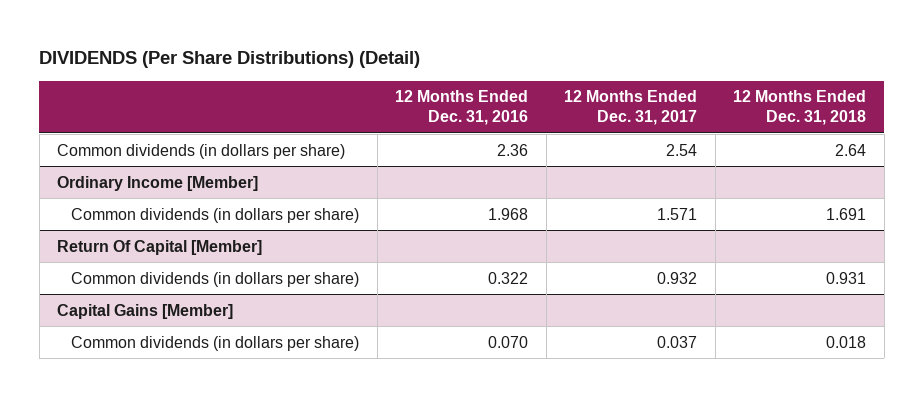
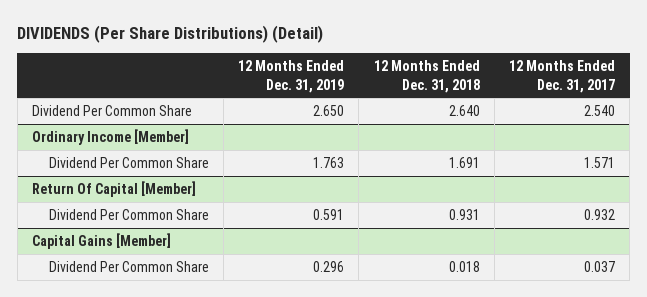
- | 12 Months Ended Dec. 31, 2016 | 12 Months Ended Dec. 31, 2017 | 12 Months Ended Dec. 31, 2018
+ | 12 Months Ended Dec. 31, 2019 | 12 Months Ended Dec. 31, 2018 | 12 Months Ended Dec. 31, 2017
- Common dividends (in dollars per share) | 2.36 | 2.54 | 2.64
+ Dividend Per Common Share | 2.650 | 2.640 | 2.540
@ Ordinary Income [Member]
- Common dividends (in dollars per share) | 1.968 | 1.571 | 1.691
+ Dividend Per Common Share | 1.763 | 1.691 | 1.571
@ Return Of Capital [Member]
- Common dividends (in dollars per share) | 0.322 | 0.932 | 0.931
+ Dividend Per Common Share | 0.591 | 0.931 | 0.932
@ Capital Gains [Member]
- Common dividends (in dollars per share) | 0.070 | 0.037 | 0.018
+ Dividend Per Common Share | 0.296 | 0.018 | 0.037

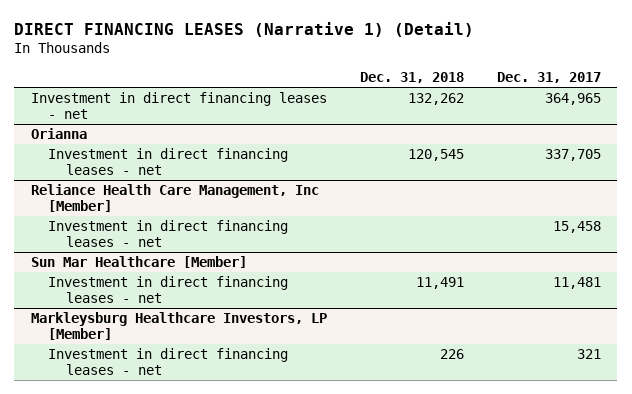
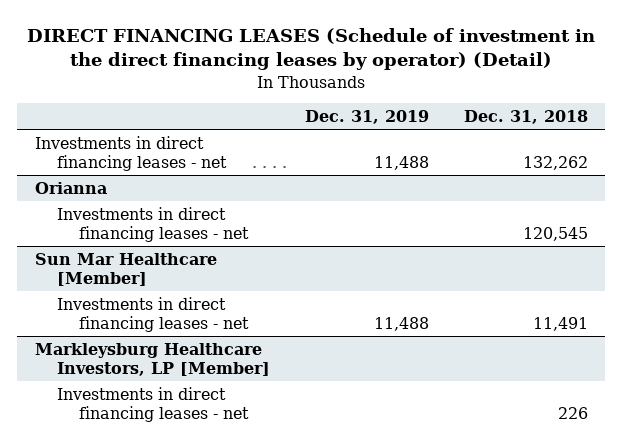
- DIRECT FINANCING LEASES (Narrative 1) (Detail)
+ DIRECT FINANCING LEASES (Schedule of investment in the direct financing leases by operator) (Detail)
- | Dec. 31, 2018 | Dec. 31, 2017
+ | Dec. 31, 2019 | Dec. 31, 2018
- Investment in direct financing leases - net | 132,262 | 364,965
+ Investments in direct financing leases - net | 11,488 | 132,262
@ Orianna
- Investment in direct financing leases - net | 120,545 | 337,705
- Reliance Health Care Management, Inc [Member]
- Investment in direct financing leases - net | | 15,458
@ Orianna
+ Investments in direct financing leases - net | | 120,545
@ Sun Mar Healthcare [Member]
- Investment in direct financing leases - net | 11,491 | 11,481
+ Investments in direct financing leases - net | 11,488 | 11,491
@ Markleysburg Healthcare Investors, LP [Member]
- Investment in direct financing leases - net | 226 | 321
+ Investments in direct financing leases - net | | 226

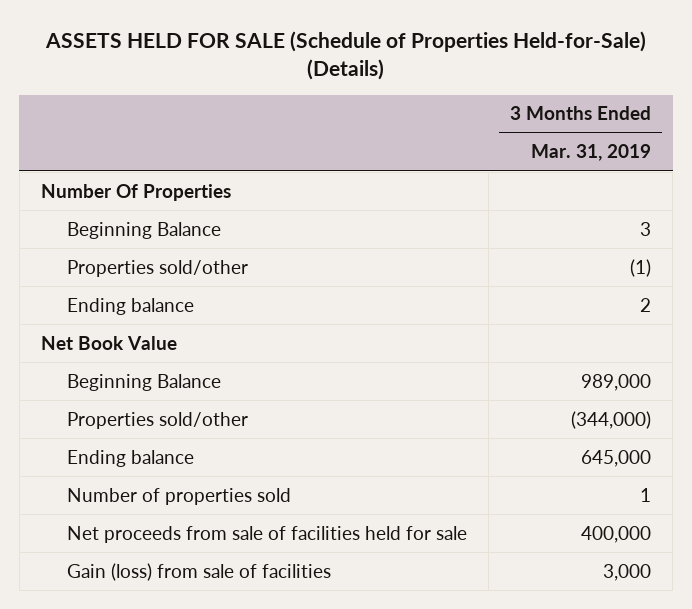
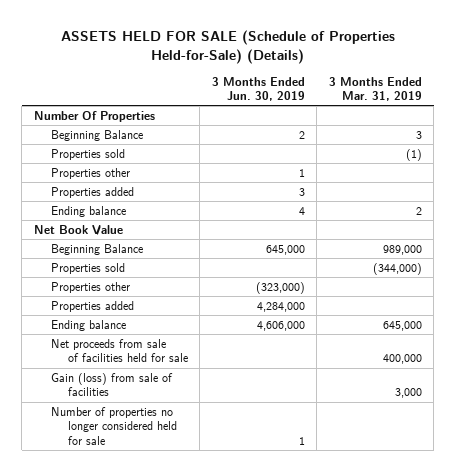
- | 3 Months Ended Mar. 31, 2019
+ | 3 Months Ended Jun. 30, 2019 | 3 Months Ended Mar. 31, 2019
- Properties sold/other | (1)
+ Properties sold | | (1)
+ Properties other | 1 |
+ Properties added | 3 |
- Properties sold/other | (344,000)
+ Properties sold | | (344,000)
+ Properties other | (323,000) |
+ Properties added | 4,284,000 |
- Number of properties sold | 1
+ Number of properties no longer considered held for sale | 1 |

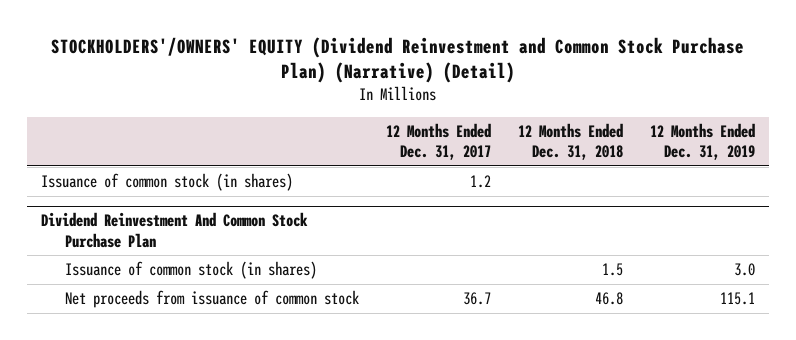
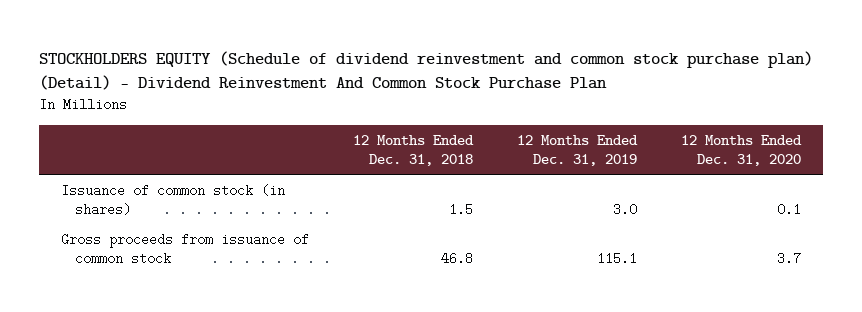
- STOCKHOLDERS'/OWNERS' EQUITY (Dividend Reinvestment and Common Stock Purchase Plan) (Narrative) (Detail)
+ STOCKHOLDERS EQUITY (Schedule of dividend reinvestment and common stock purchase plan) (Detail) - Dividend Reinvestment And Common Stock Purchase Plan
- | 12 Months Ended Dec. 31, 2017 | 12 Months Ended Dec. 31, 2018 | 12 Months Ended Dec. 31, 2019
+ | 12 Months Ended Dec. 31, 2018 | 12 Months Ended Dec. 31, 2019 | 12 Months Ended Dec. 31, 2020
- Issuance of common stock (in shares) | 1.2 | |
- Dividend Reinvestment And Common Stock Purchase Plan
- Net proceeds from issuance of common stock | 36.7 | 46.8 | 115.1
+ Gross proceeds from issuance of common stock | 46.8 | 115.1 | 3.7

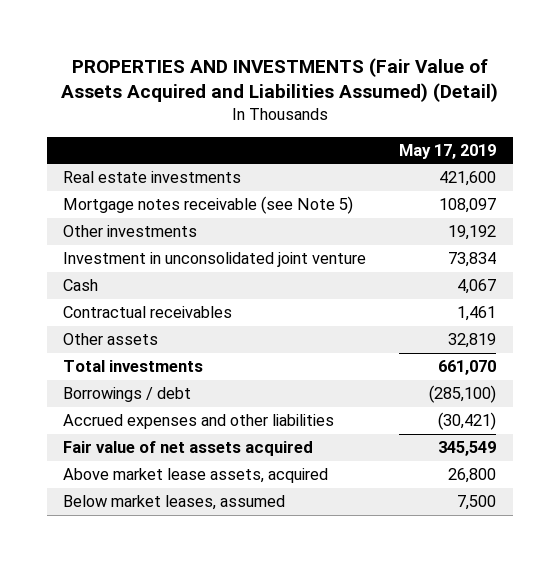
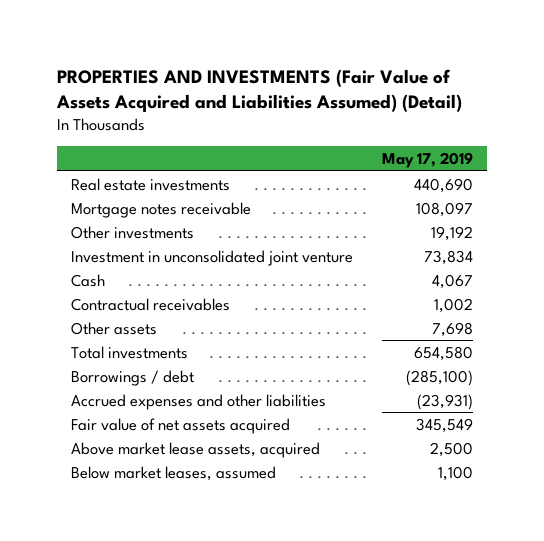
- Real estate investments | 421,600
- Mortgage notes receivable (see Note 5) | 108,097
+ Real estate investments | 440,690
+ Mortgage notes receivable | 108,097
- Contractual receivables | 1,461
- Other assets | 32,819
- Total investments | 661,070
+ Contractual receivables | 1,002
+ Other assets | 7,698
+ Total investments | 654,580
- Accrued expenses and other liabilities | (30,421)
+ Accrued expenses and other liabilities | (23,931)
- Above market lease assets, acquired | 26,800
- Below market leases, assumed | 7,500
+ Above market lease assets, acquired | 2,500
+ Below market leases, assumed | 1,100

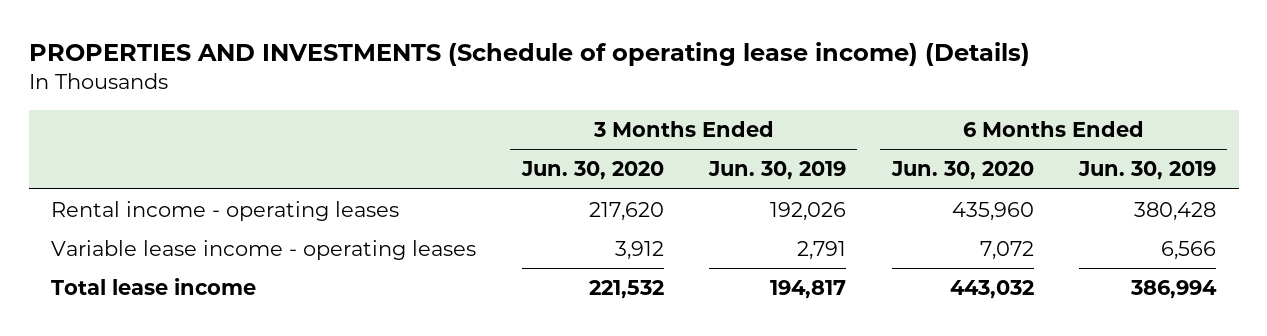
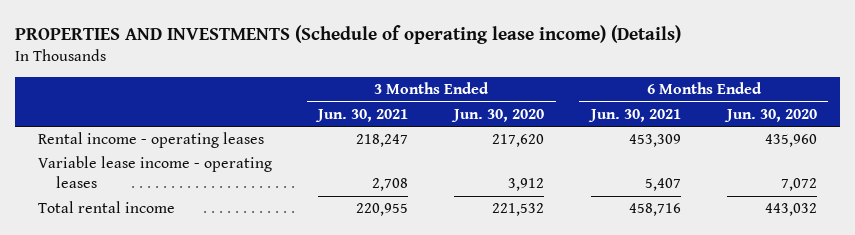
- | 3 Months Ended Jun. 30, 2020 | 3 Months Ended Jun. 30, 2019 | 6 Months Ended Jun. 30, 2020 | 6 Months Ended Jun. 30, 2019
+ | 3 Months Ended Jun. 30, 2021 | 3 Months Ended Jun. 30, 2020 | 6 Months Ended Jun. 30, 2021 | 6 Months Ended Jun. 30, 2020
- Total lease income | 221,532 | 194,817 | 443,032 | 386,994
+ Total rental income | 220,955 | 221,532 | 458,716 | 443,032

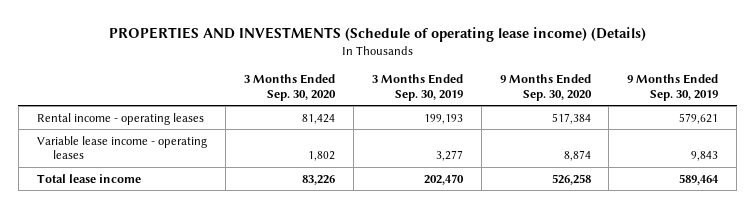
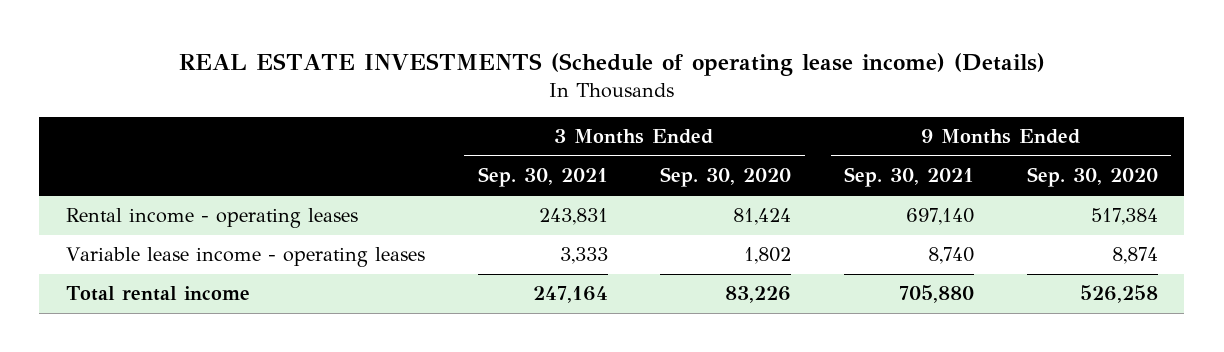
- PROPERTIES AND INVESTMENTS (Schedule of operating lease income) (Details)
+ REAL ESTATE INVESTMENTS (Schedule of operating lease income) (Details)
- | 3 Months Ended Sep. 30, 2020 | 3 Months Ended Sep. 30, 2019 | 9 Months Ended Sep. 30, 2020 | 9 Months Ended Sep. 30, 2019
+ | 3 Months Ended Sep. 30, 2021 | 3 Months Ended Sep. 30, 2020 | 9 Months Ended Sep. 30, 2021 | 9 Months Ended Sep. 30, 2020
- Total lease income | 83,226 | 202,470 | 526,258 | 589,464
+ Total rental income | 247,164 | 83,226 | 705,880 | 526,258

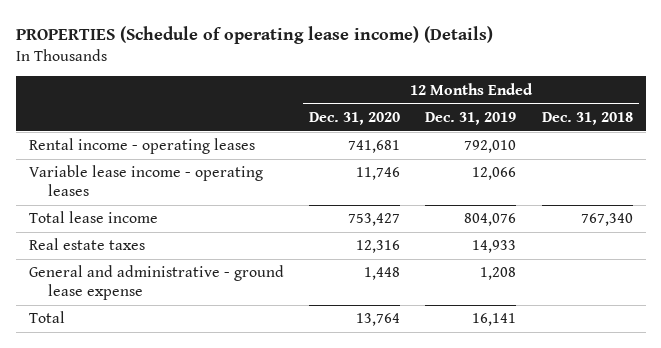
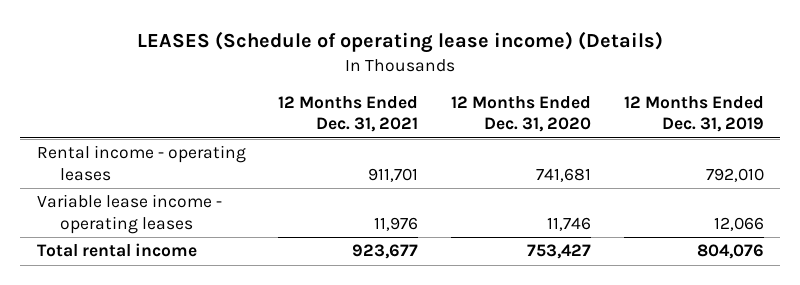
- PROPERTIES (Schedule of operating lease income) (Details)
+ LEASES (Schedule of operating lease income) (Details)
- | 12 Months Ended Dec. 31, 2020 | 12 Months Ended Dec. 31, 2019 | 12 Months Ended Dec. 31, 2018
+ | 12 Months Ended Dec. 31, 2021 | 12 Months Ended Dec. 31, 2020 | 12 Months Ended Dec. 31, 2019
- Total lease income | 753,427 | 804,076 | 767,340
- Real estate taxes | 12,316 | 14,933 |
- General and administrative - ground lease expense | 1,448 | 1,208 |
- Total | 13,764 | 16,141 |
+ Total rental income | 923,677 | 753,427 | 804,076

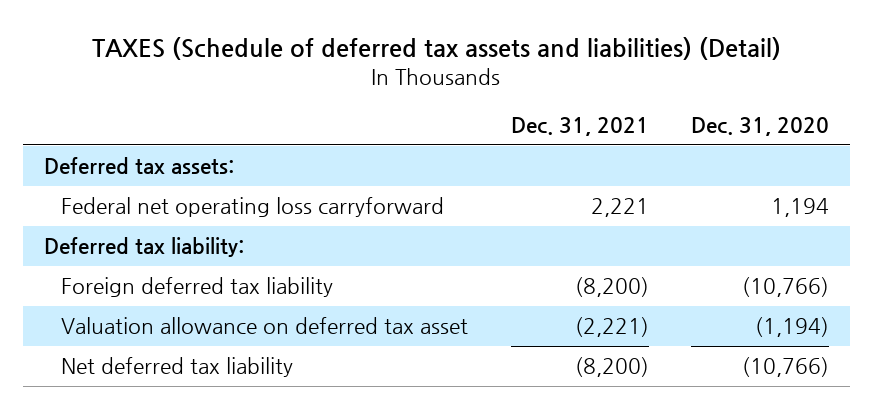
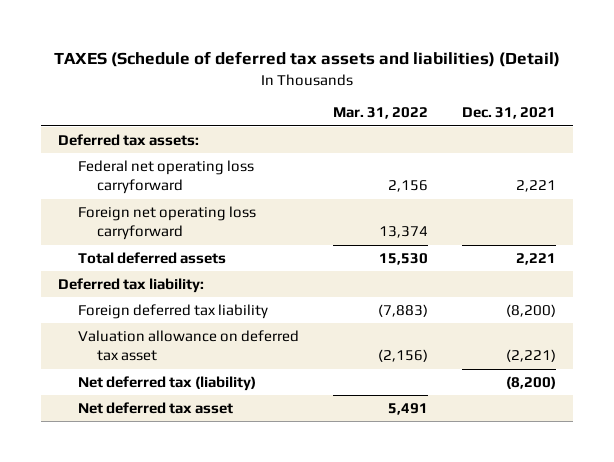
- | Dec. 31, 2021 | Dec. 31, 2020
+ | Mar. 31, 2022 | Dec. 31, 2021
+ Foreign net operating loss carryforward | 13,374 |
+ Total deferred assets | 15,530 | 2,221
- Net deferred tax liability | (8,200) | (10,766)
+ Net deferred tax (liability) | | (8,200)
+ Net deferred tax asset | 5,491 |

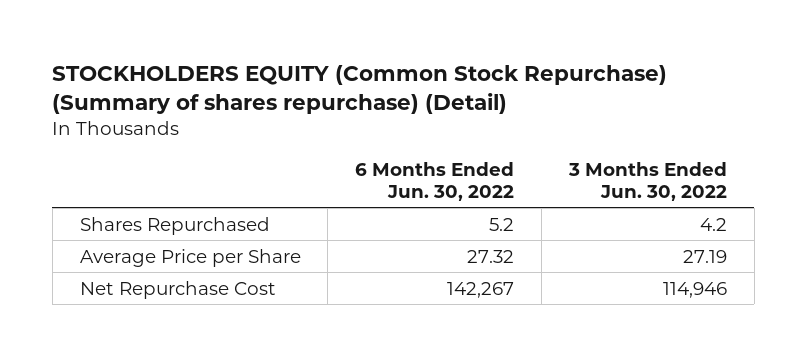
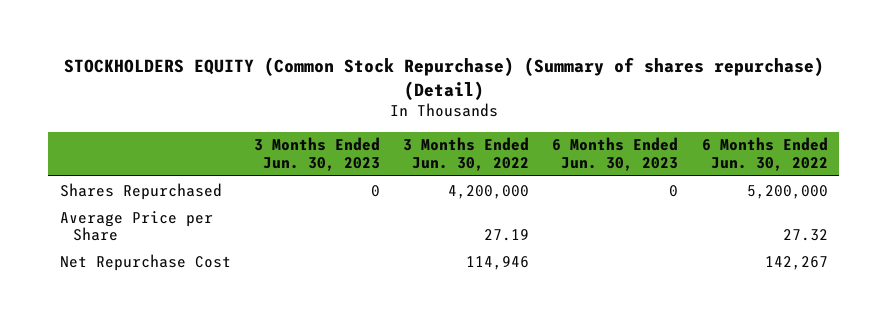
- | 6 Months Ended Jun. 30, 2022 | 3 Months Ended Jun. 30, 2022
+ | 3 Months Ended Jun. 30, 2023 | 3 Months Ended Jun. 30, 2022 | 6 Months Ended Jun. 30, 2023 | 6 Months Ended Jun. 30, 2022
- Shares Repurchased | 5.2 | 4.2
+ Shares Repurchased | 0 | 4,200,000 | 0 | 5,200,000

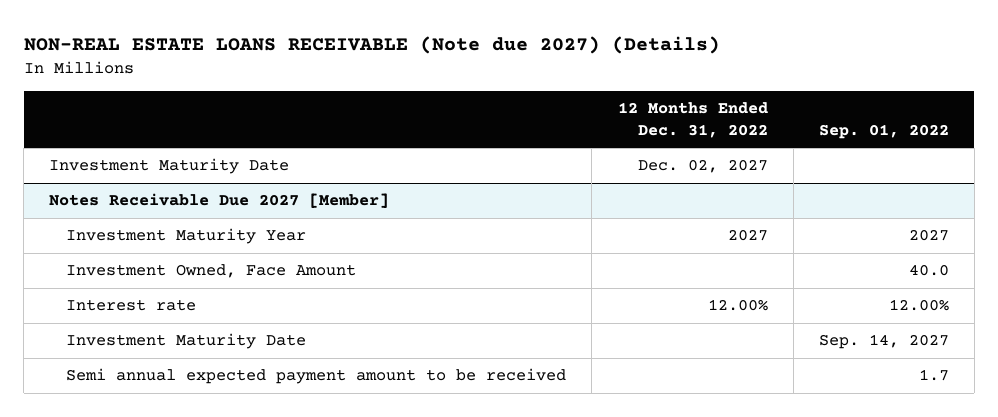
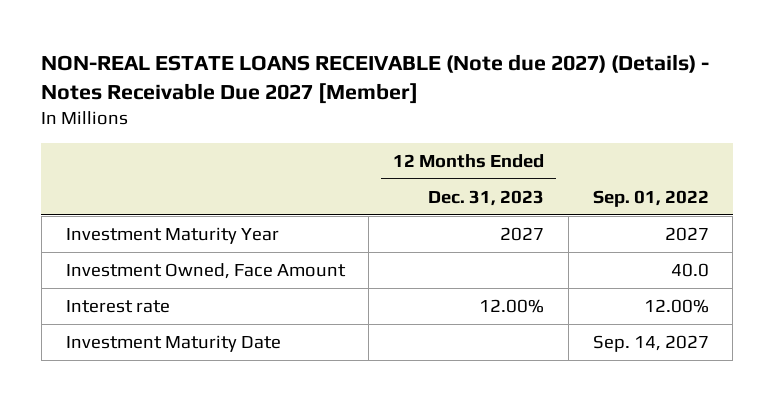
- NON-REAL ESTATE LOANS RECEIVABLE (Note due 2027) (Details)
+ NON-REAL ESTATE LOANS RECEIVABLE (Note due 2027) (Details) - Notes Receivable Due 2027 [Member]
- | 12 Months Ended Dec. 31, 2022 | Sep. 01, 2022
+ | 12 Months Ended Dec. 31, 2023 | Sep. 01, 2022
- Investment Maturity Date | Dec. 02, 2027 |
- Notes Receivable Due 2027 [Member]
- Semi annual expected payment amount to be received | | 1.7

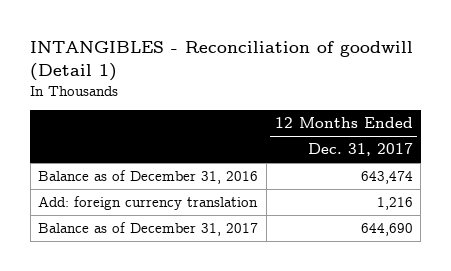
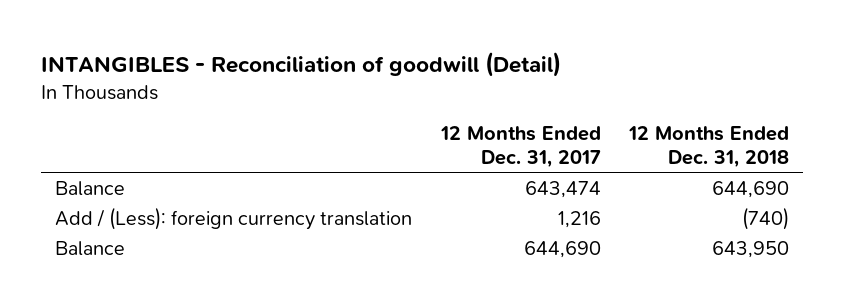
- INTANGIBLES - Reconciliation of goodwill (Detail 1)
+ INTANGIBLES - Reconciliation of goodwill (Detail)
- | 12 Months Ended Dec. 31, 2017
+ | 12 Months Ended Dec. 31, 2017 | 12 Months Ended Dec. 31, 2018
- Balance as of December 31, 2016 | 643,474
- Add: foreign currency translation | 1,216
- Balance as of December 31, 2017 | 644,690
+ Balance | 643,474 | 644,690
+ Add / (Less): foreign currency translation | 1,216 | (740)
+ Balance | 644,690 | 643,950

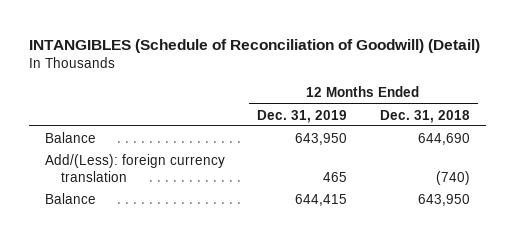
- INTANGIBLES - Reconciliation of goodwill (Detail)
+ INTANGIBLES (Schedule of Reconciliation of Goodwill) (Detail)
- | 12 Months Ended Dec. 31, 2017 | 12 Months Ended Dec. 31, 2018
+ | 12 Months Ended Dec. 31, 2019 | 12 Months Ended Dec. 31, 2018
- Add / (Less): foreign currency translation | 1,216 | (740)
+ Add/(Less): foreign currency translation | 465 | (740)

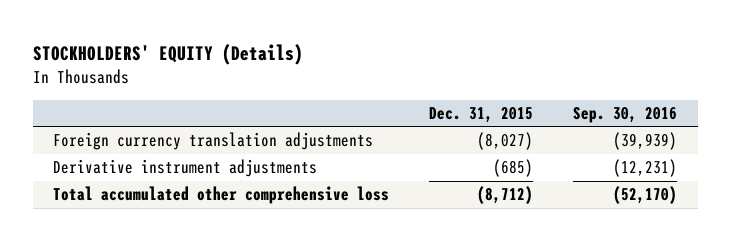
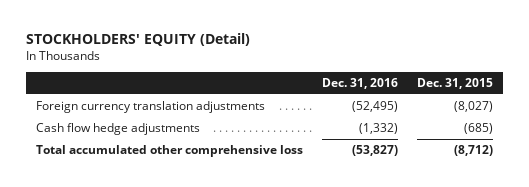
- STOCKHOLDERS' EQUITY (Details)
+ STOCKHOLDERS' EQUITY (Detail)
- | Dec. 31, 2015 | Sep. 30, 2016
+ | Dec. 31, 2016 | Dec. 31, 2015
- Derivative instrument adjustments | (685) | (12,231)
+ Cash flow hedge adjustments | (1,332) | (685)

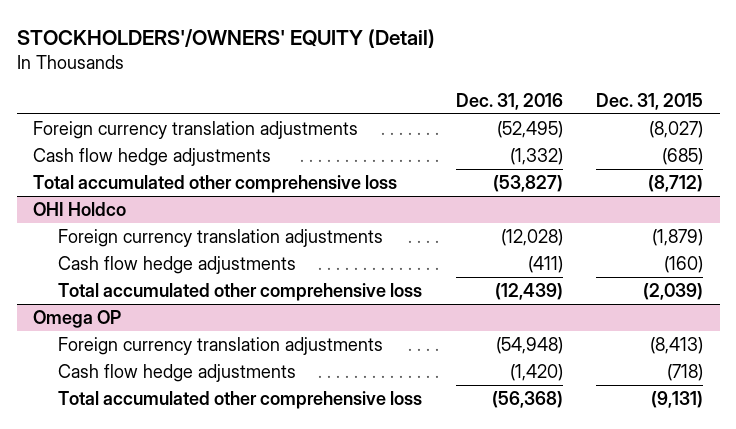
- STOCKHOLDERS' EQUITY (Detail)
+ STOCKHOLDERS'/OWNERS' EQUITY (Detail)
+ OHI Holdco
+ Foreign currency translation adjustments | (12,028) | (1,879)
+ Cash flow hedge adjustments | (411) | (160)
+ Total accumulated other comprehensive loss | (12,439) | (2,039)
+ Omega OP
+ Foreign currency translation adjustments | (54,948) | (8,413)
+ Cash flow hedge adjustments | (1,420) | (718)
+ Total accumulated other comprehensive loss | (56,368) | (9,131)

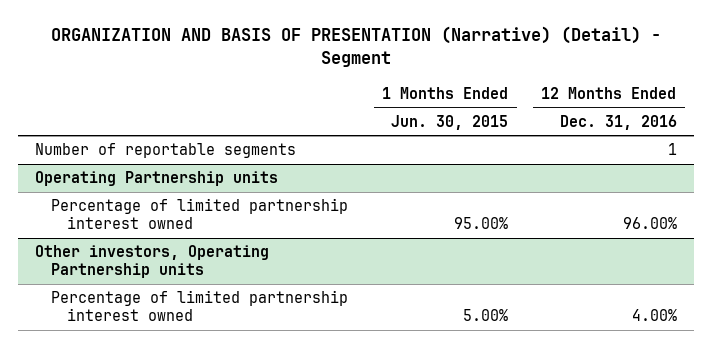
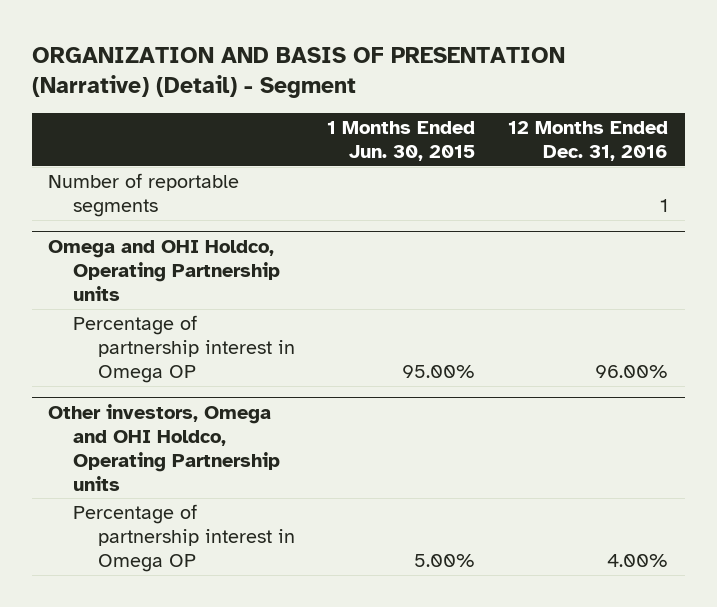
- Operating Partnership units
- Percentage of limited partnership interest owned | 95.00% | 96.00%
- Other investors, Operating Partnership units
- Percentage of limited partnership interest owned | 5.00% | 4.00%
+ Omega and OHI Holdco, Operating Partnership units
+ Percentage of partnership interest in Omega OP | 95.00% | 96.00%
+ Other investors, Omega and OHI Holdco, Operating Partnership units
+ Percentage of partnership interest in Omega OP | 5.00% | 4.00%

